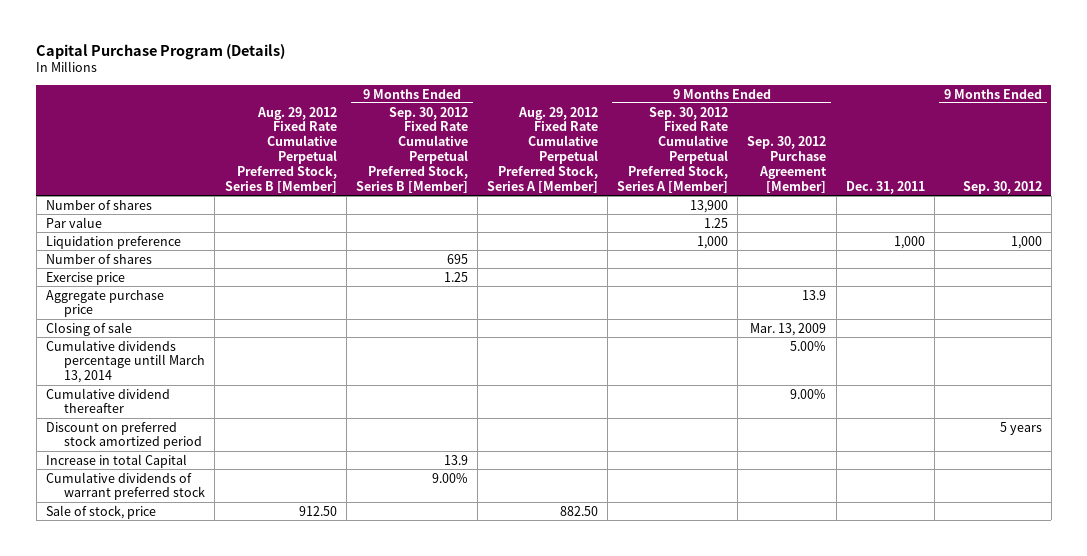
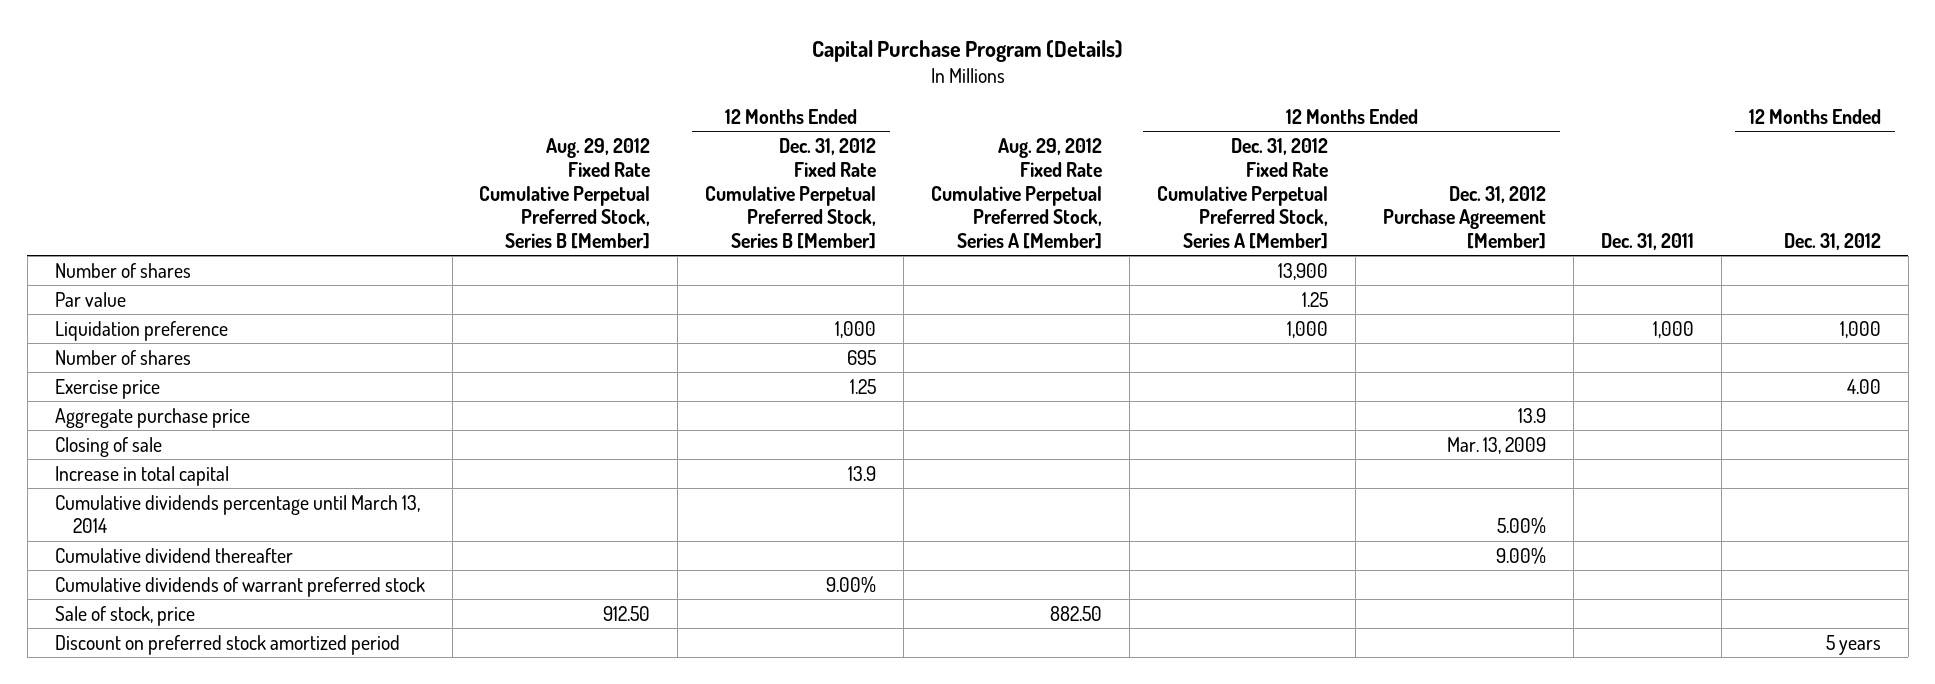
- | Aug. 29, 2012 Fixed Rate Cumulative Perpetual Preferred Stock, Series B [Member] | 9 Months Ended Sep. 30, 2012 Fixed Rate Cumulative Perpetual Preferred Stock, Series B [Member] | Aug. 29, 2012 Fixed Rate Cumulative Perpetual Preferred Stock, Series A [Member] | 9 Months Ended Sep. 30, 2012 Fixed Rate Cumulative Perpetual Preferred Stock, Series A [Member] | 9 Months Ended Sep. 30, 2012 Purchase Agreement [Member] | Dec. 31, 2011 | 9 Months Ended Sep. 30, 2012
+ | Aug. 29, 2012 Fixed Rate Cumulative Perpetual Preferred Stock, Series B [Member] | 12 Months Ended Dec. 31, 2012 Fixed Rate Cumulative Perpetual Preferred Stock, Series B [Member] | Aug. 29, 2012 Fixed Rate Cumulative Perpetual Preferred Stock, Series A [Member] | 12 Months Ended Dec. 31, 2012 Fixed Rate Cumulative Perpetual Preferred Stock, Series A [Member] | 12 Months Ended Dec. 31, 2012 Purchase Agreement [Member] | Dec. 31, 2011 | 12 Months Ended Dec. 31, 2012
- Cumulative dividends percentage untill March 13, 2014 | | | | | 5.00% | |
+ Increase in total capital | | 13.9 | | | | |
+ Cumulative dividends percentage until March 13, 2014 | | | | | 5.00% | |
- Increase in total Capital | | 13.9 | | | | |
moved down: Discount on preferred stock amortized period | | | | | | | 5 years

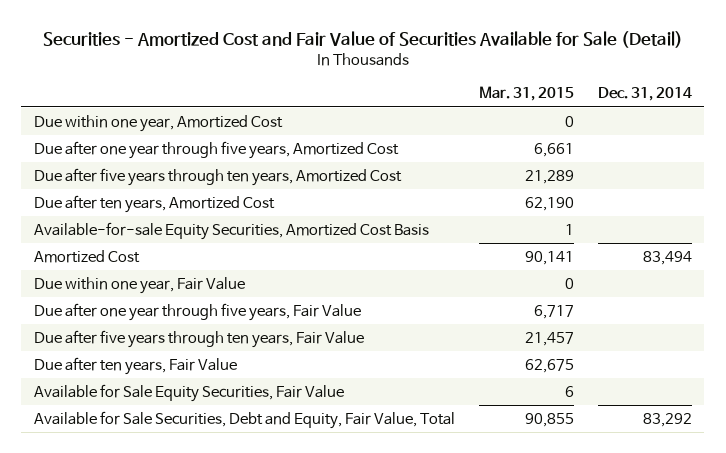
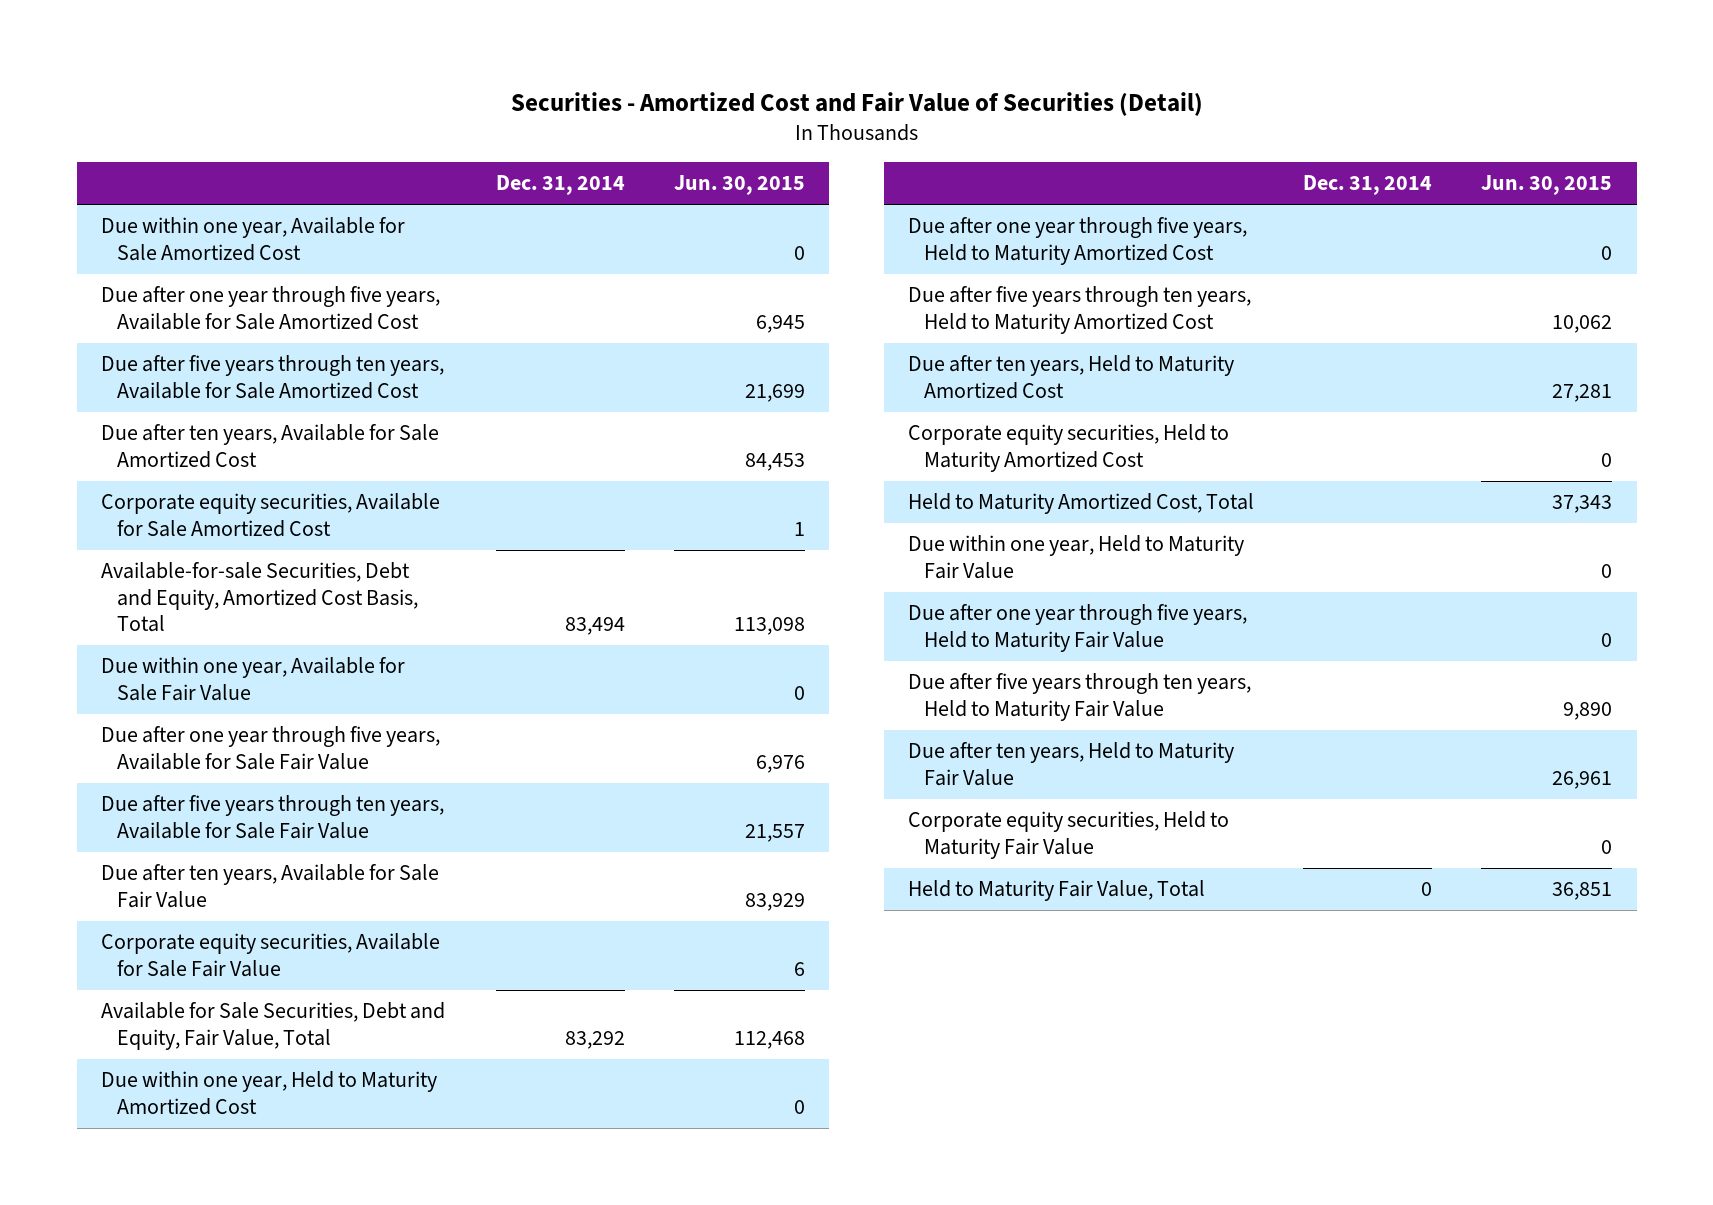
- Securities - Amortized Cost and Fair Value of Securities Available for Sale (Detail)
+ Securities - Amortized Cost and Fair Value of Securities (Detail)
- | Mar. 31, 2015 | Dec. 31, 2014
+ | Dec. 31, 2014 | Jun. 30, 2015
- Due within one year, Amortized Cost | 0 |
- Due after one year through five years, Amortized Cost | 6,661 |
- Due after five years through ten years, Amortized Cost | 21,289 |
- Due after ten years, Amortized Cost | 62,190 |
- Available-for-sale Equity Securities, Amortized Cost Basis | 1 |
- Amortized Cost | 90,141 | 83,494
- Due within one year, Fair Value | 0 |
- Due after one year through five years, Fair Value | 6,717 |
- Due after five years through ten years, Fair Value | 21,457 |
- Due after ten years, Fair Value | 62,675 |
- Available for Sale Equity Securities, Fair Value | 6 |
+ Due within one year, Available for Sale Amortized Cost | | 0
+ Due after one year through five years, Available for Sale Amortized Cost | | 6,945
+ Due after five years through ten years, Available for Sale Amortized Cost | | 21,699
+ Due after ten years, Available for Sale Amortized Cost | | 84,453
+ Corporate equity securities, Available for Sale Amortized Cost | | 1
+ Available-for-sale Securities, Debt and Equity, Amortized Cost Basis, Total | 83,494 | 113,098
+ Due within one year, Available for Sale Fair Value | | 0
+ Due after one year through five years, Available for Sale Fair Value | | 6,976
+ Due after five years through ten years, Available for Sale Fair Value | | 21,557
+ Due after ten years, Available for Sale Fair Value | | 83,929
+ Corporate equity securities, Available for Sale Fair Value | | 6
+ Due within one year, Held to Maturity Amortized Cost | | 0
+ Due after one year through five years, Held to Maturity Amortized Cost | | 0
+ Due after five years through ten years, Held to Maturity Amortized Cost | | 10,062
+ Due after ten years, Held to Maturity Amortized Cost | | 27,281
+ Corporate equity securities, Held to Maturity Amortized Cost | | 0
+ Held to Maturity Amortized Cost, Total | | 37,343
+ Due within one year, Held to Maturity Fair Value | | 0
+ Due after one year through five years, Held to Maturity Fair Value | | 0
+ Due after five years through ten years, Held to Maturity Fair Value | | 9,890
+ Due after ten years, Held to Maturity Fair Value | | 26,961
+ Corporate equity securities, Held to Maturity Fair Value | | 0
+ Held to Maturity Fair Value, Total | 0 | 36,851

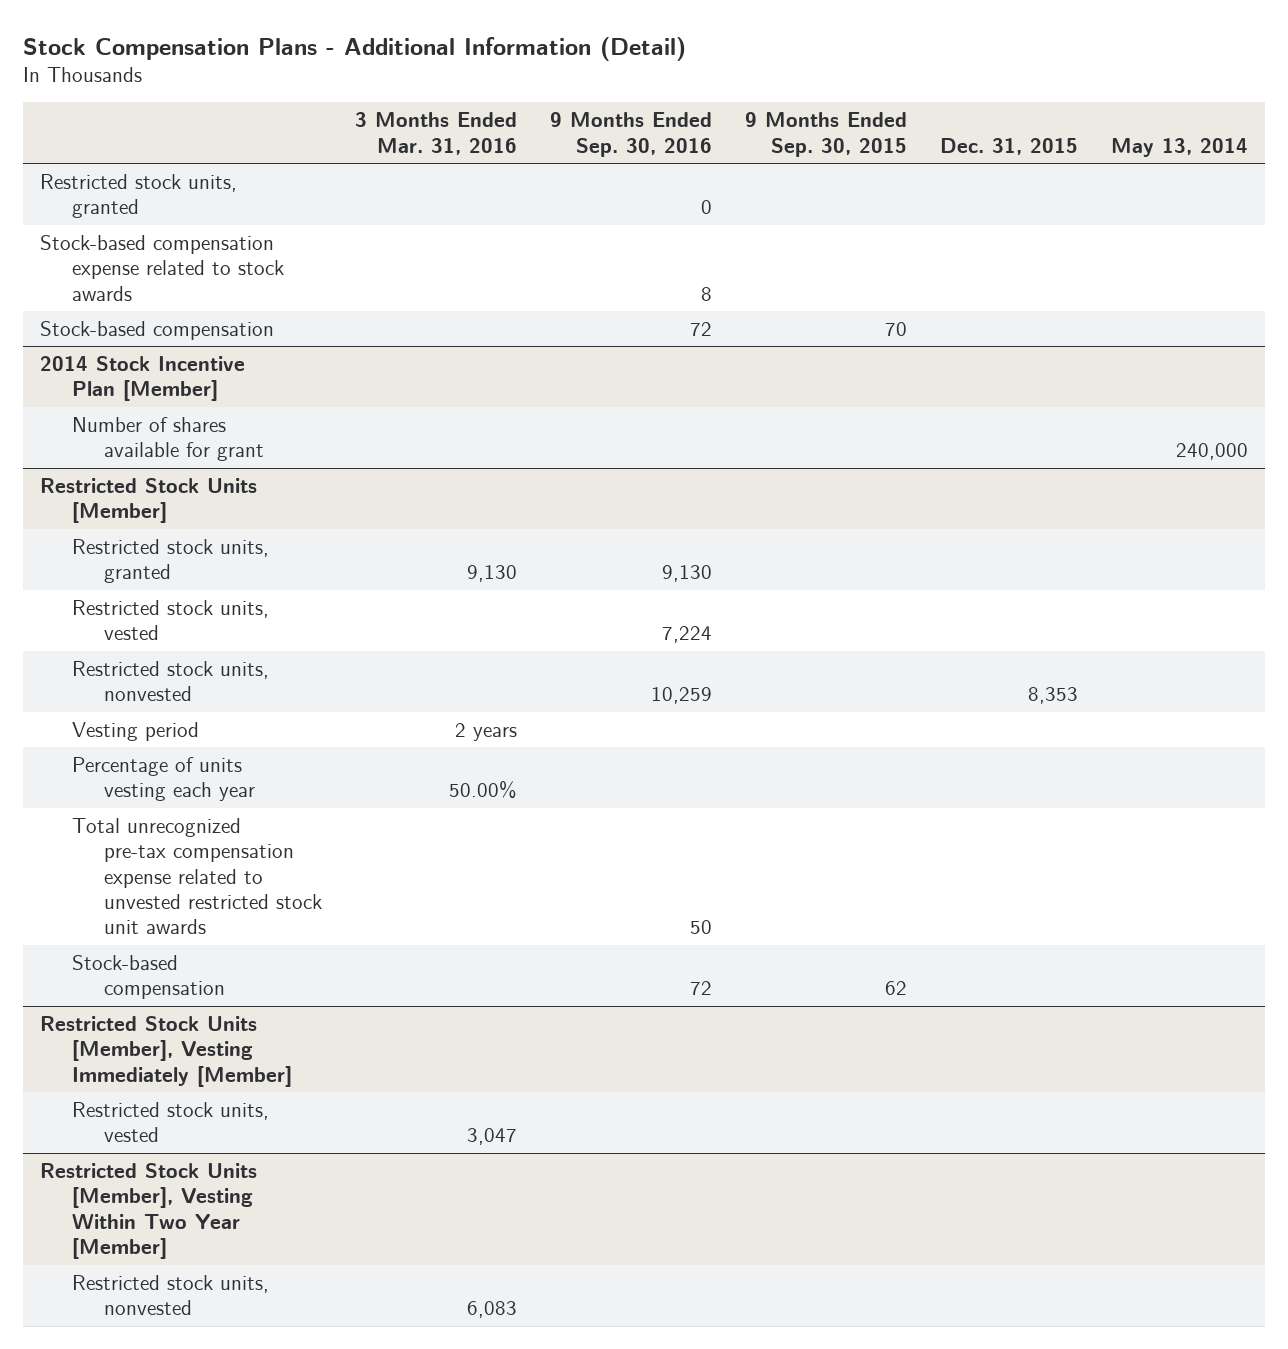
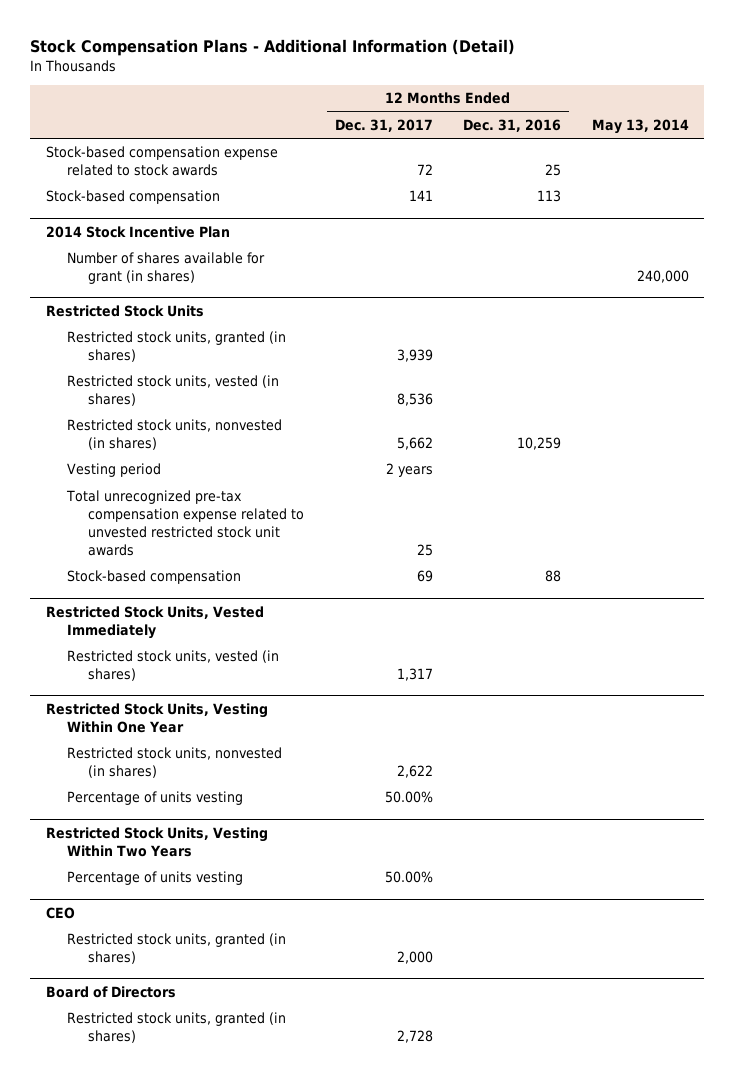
- | 3 Months Ended Mar. 31, 2016 | 9 Months Ended Sep. 30, 2016 | 9 Months Ended Sep. 30, 2015 | Dec. 31, 2015 | May 13, 2014
+ | 12 Months Ended Dec. 31, 2017 | 12 Months Ended Dec. 31, 2016 | May 13, 2014
- Restricted stock units, granted | | 0 | | |
- 2014 Stock Incentive Plan [Member]
- Number of shares available for grant | | | | | 240,000
- Restricted Stock Units [Member]
- Restricted stock units, granted | 9,130 | 9,130 | | |
- Restricted stock units, vested | | 7,224 | | |
- Restricted stock units, nonvested | | 10,259 | | 8,353 |
+ 2014 Stock Incentive Plan
+ Number of shares available for grant (in shares) | | | 240,000
+ Restricted Stock Units
+ Restricted stock units, granted (in shares) | 3,939 | |
+ Restricted stock units, vested (in shares) | 8,536 | |
+ Restricted stock units, nonvested (in shares) | 5,662 | 10,259 |
- Percentage of units vesting each year | 50.00% | | | |
- Restricted Stock Units [Member], Vesting Immediately [Member]
- Restricted stock units, vested | 3,047 | | | |
- Restricted Stock Units [Member], Vesting Within Two Year [Member]
- Restricted stock units, nonvested | 6,083 | | | |
+ Restricted Stock Units, Vested Immediately
+ Restricted stock units, vested (in shares) | 1,317 | |
+ Restricted Stock Units, Vesting Within One Year
+ Restricted stock units, nonvested (in shares) | 2,622 | |
+ Percentage of units vesting | 50.00% | |
+ Restricted Stock Units, Vesting Within Two Years
+ Percentage of units vesting | 50.00% | |
+ CEO
+ Restricted stock units, granted (in shares) | 2,000 | |
+ Board of Directors
+ Restricted stock units, granted (in shares) | 2,728 | |

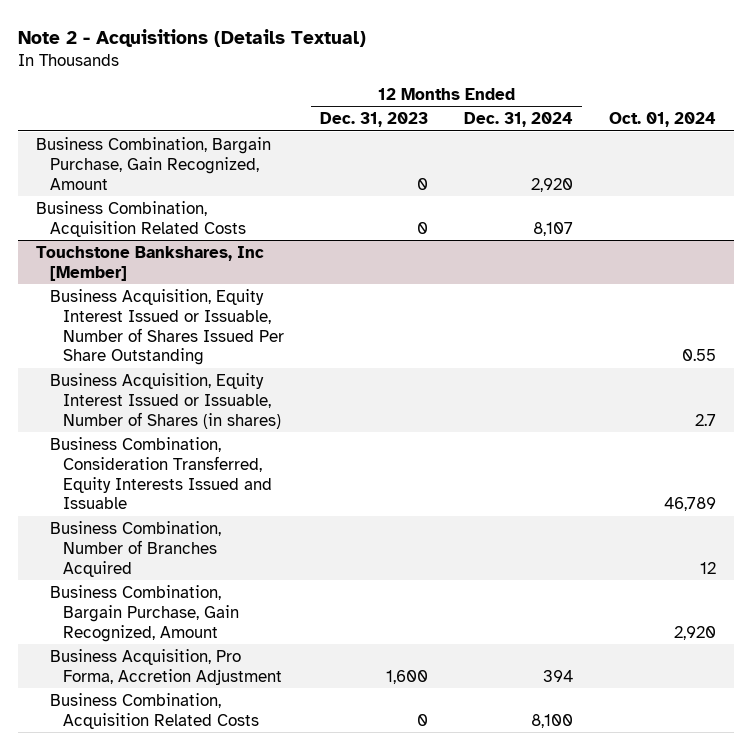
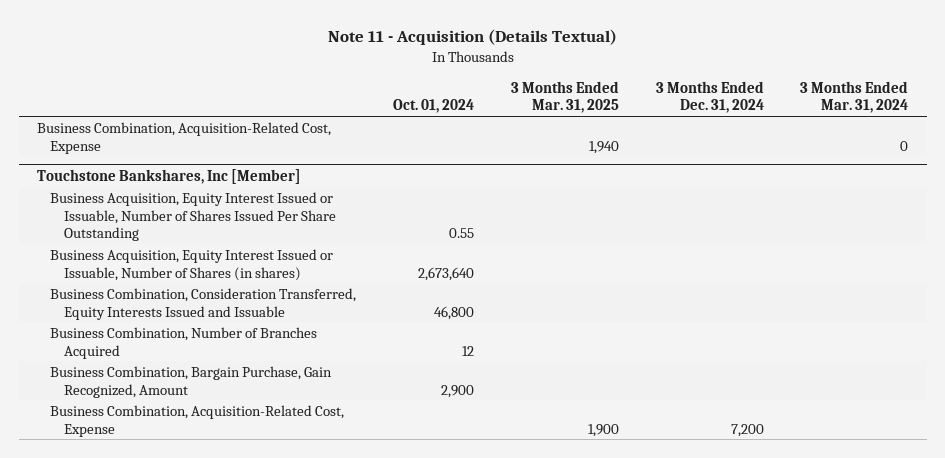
- Note 2 - Acquisitions (Details Textual)
+ Note 11 - Acquisition (Details Textual)
- | 12 Months Ended Dec. 31, 2023 | 12 Months Ended Dec. 31, 2024 | Oct. 01, 2024
+ | Oct. 01, 2024 | 3 Months Ended Mar. 31, 2025 | 3 Months Ended Dec. 31, 2024 | 3 Months Ended Mar. 31, 2024
- Business Combination, Bargain Purchase, Gain Recognized, Amount | 0 | 2,920 |
- Business Combination, Acquisition Related Costs | 0 | 8,107 |
+ Business Combination, Acquisition-Related Cost, Expense | | 1,940 | | 0
@ Touchstone Bankshares, Inc [Member]
- Business Acquisition, Equity Interest Issued or Issuable, Number of Shares (in shares) | | | 2.7
- Business Combination, Consideration Transferred, Equity Interests Issued and Issuable | | | 46,789
+ Business Acquisition, Equity Interest Issued or Issuable, Number of Shares (in shares) | 2,673,640 | | |
+ Business Combination, Consideration Transferred, Equity Interests Issued and Issuable | 46,800 | | |
- Business Combination, Bargain Purchase, Gain Recognized, Amount | | | 2,920
- Business Acquisition, Pro Forma, Accretion Adjustment | 1,600 | 394 |
- Business Combination, Acquisition Related Costs | 0 | 8,100 |
+ Business Combination, Bargain Purchase, Gain Recognized, Amount | 2,900 | | |
+ Business Combination, Acquisition-Related Cost, Expense | | 1,900 | 7,200 |

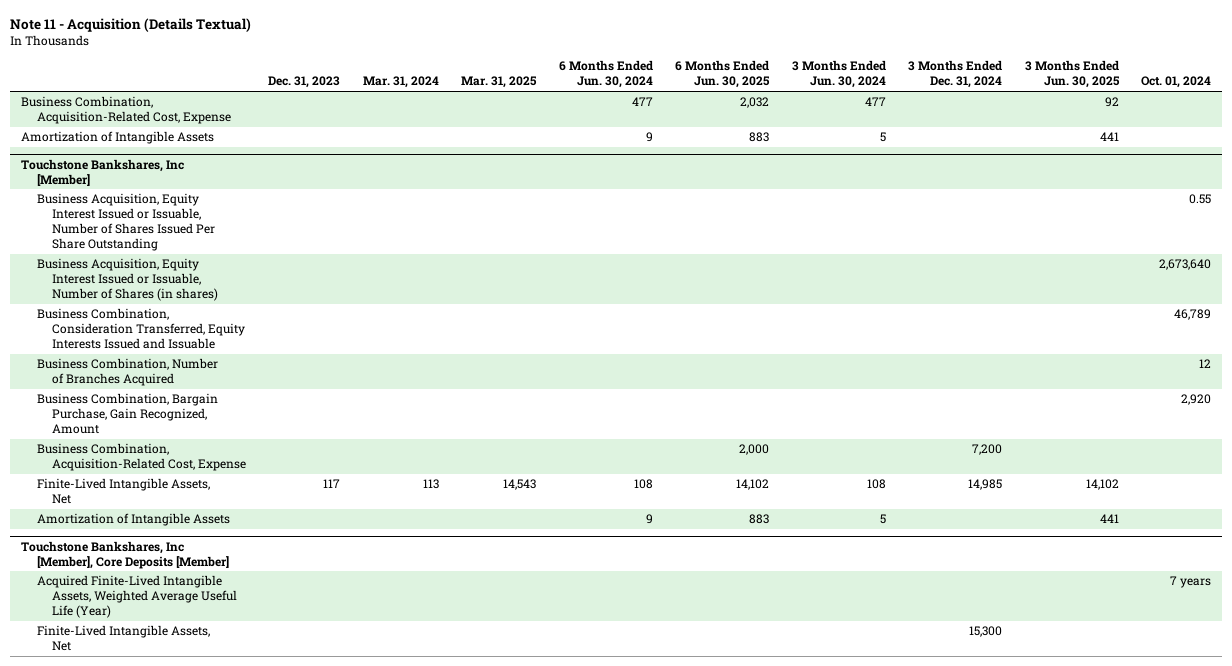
- | Oct. 01, 2024 | 3 Months Ended Mar. 31, 2025 | 3 Months Ended Dec. 31, 2024 | 3 Months Ended Mar. 31, 2024
+ | Dec. 31, 2023 | Mar. 31, 2024 | Mar. 31, 2025 | 6 Months Ended Jun. 30, 2024 | 6 Months Ended Jun. 30, 2025 | 3 Months Ended Jun. 30, 2024 | 3 Months Ended Dec. 31, 2024 | 3 Months Ended Jun. 30, 2025 | Oct. 01, 2024
+ Amortization of Intangible Assets | | | | 9 | 883 | 5 | | 441 |
@ Touchstone Bankshares, Inc [Member]
- Business Combination, Consideration Transferred, Equity Interests Issued and Issuable | 46,800 | | |
+ Business Combination, Consideration Transferred, Equity Interests Issued and Issuable | | | | | | | | | 46,789
- Business Combination, Bargain Purchase, Gain Recognized, Amount | 2,900 | | |
+ Business Combination, Bargain Purchase, Gain Recognized, Amount | | | | | | | | | 2,920
+ Finite-Lived Intangible Assets, Net | 117 | 113 | 14,543 | 108 | 14,102 | 108 | 14,985 | 14,102 |
+ Amortization of Intangible Assets | | | | 9 | 883 | 5 | | 441 |
+ Touchstone Bankshares, Inc [Member], Core Deposits [Member]
+ Acquired Finite-Lived Intangible Assets, Weighted Average Useful Life (Year) | | | | | | | | | 7 years
+ Finite-Lived Intangible Assets, Net | | | | | | | 15,300 | |

